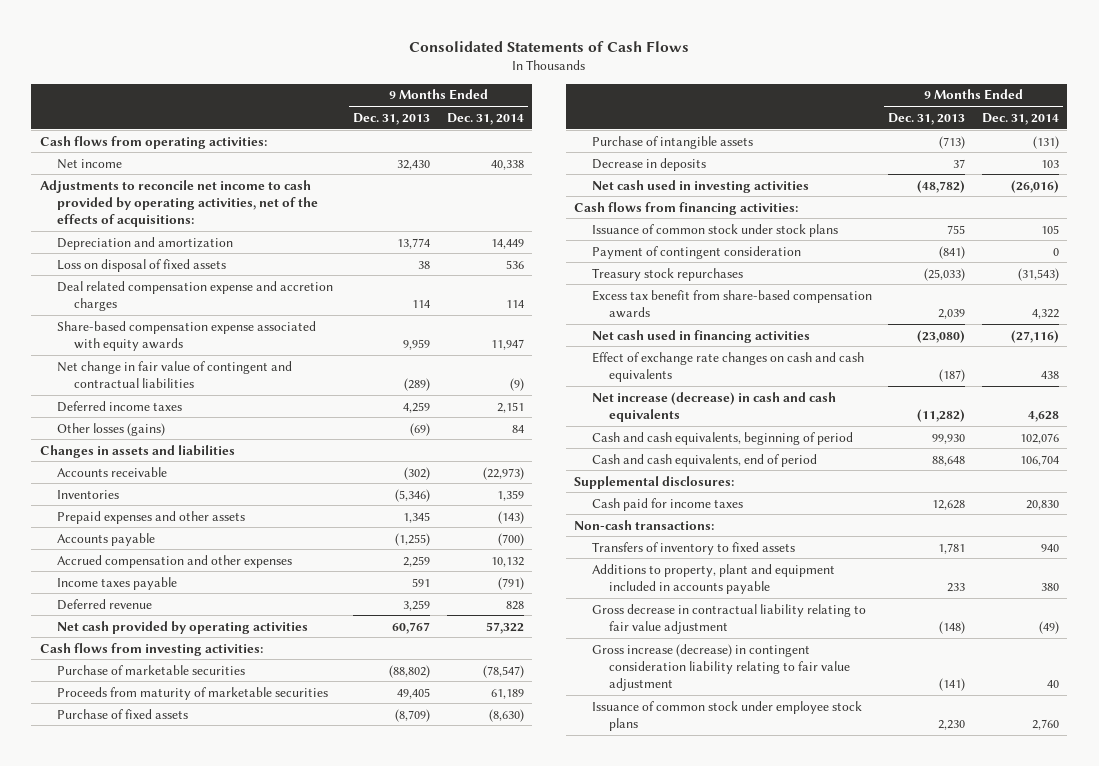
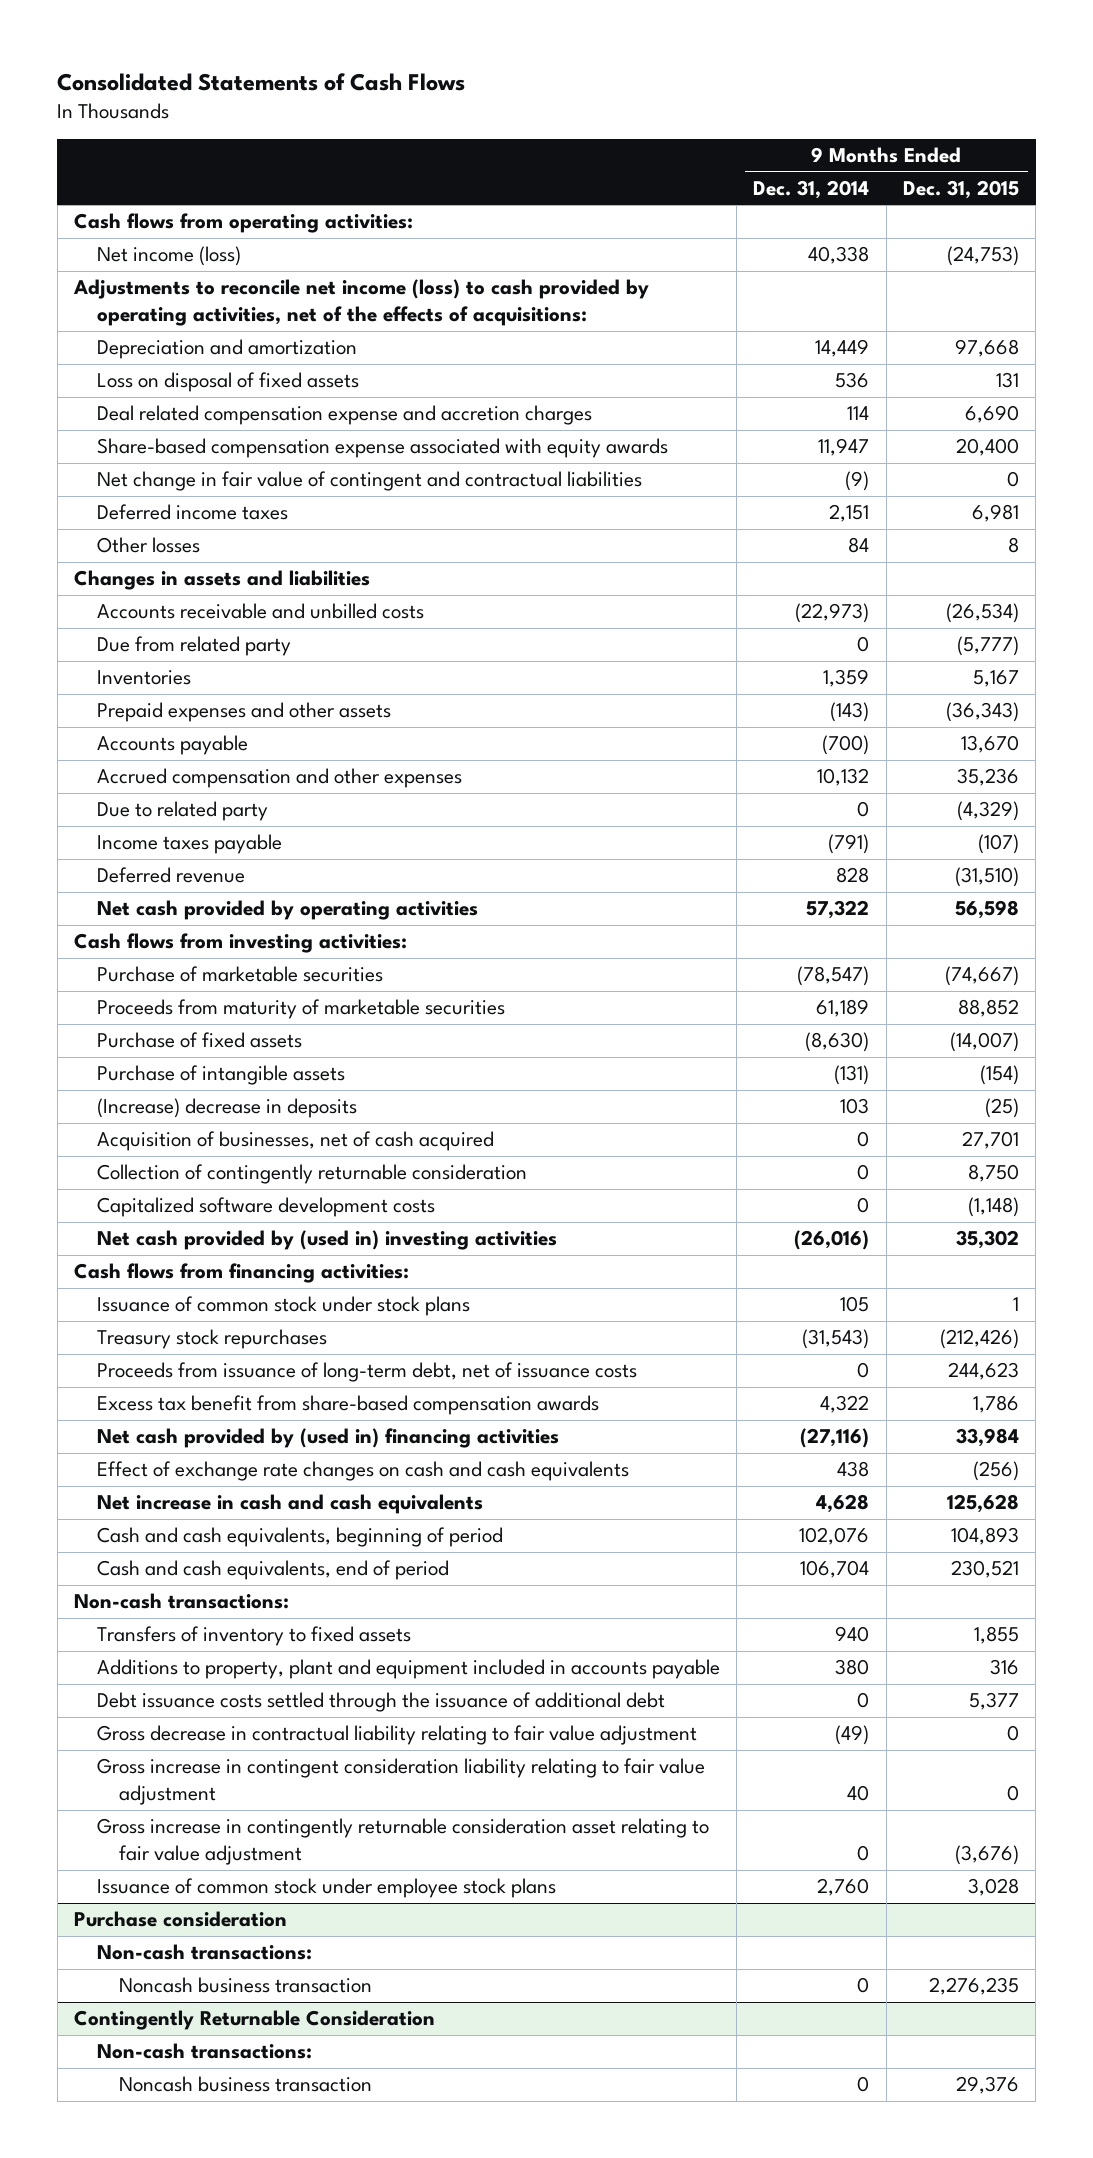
- | 9 Months Ended Dec. 31, 2013 | 9 Months Ended Dec. 31, 2014
+ | 9 Months Ended Dec. 31, 2014 | 9 Months Ended Dec. 31, 2015
- Net income | 32,430 | 40,338
- Adjustments to reconcile net income to cash provided by operating activities, net of the effects of acquisitions:
+ Net income (loss) | 40,338 | (24,753)
+ Adjustments to reconcile net income (loss) to cash provided by operating activities, net of the effects of acquisitions:
- Other losses (gains) | (69) | 84
+ Other losses | 84 | 8
- Accounts receivable | (302) | (22,973)
+ Accounts receivable and unbilled costs | (22,973) | (26,534)
+ Due from related party | 0 | (5,777)
+ Due to related party | 0 | (4,329)
- Decrease in deposits | 37 | 103
- Net cash used in investing activities | (48,782) | (26,016)
+ (Increase) decrease in deposits | 103 | (25)
+ Acquisition of businesses, net of cash acquired | 0 | 27,701
+ Collection of contingently returnable consideration | 0 | 8,750
+ Capitalized software development costs | 0 | (1,148)
+ Net cash provided by (used in) investing activities | (26,016) | 35,302
- Payment of contingent consideration | (841) | 0
+ Proceeds from issuance of long-term debt, net of issuance costs | 0 | 244,623
- Net cash used in financing activities | (23,080) | (27,116)
+ Net cash provided by (used in) financing activities | (27,116) | 33,984
- Net increase (decrease) in cash and cash equivalents | (11,282) | 4,628
+ Net increase in cash and cash equivalents | 4,628 | 125,628
- Supplemental disclosures:
- Cash paid for income taxes | 12,628 | 20,830
+ Debt issuance costs settled through the issuance of additional debt | 0 | 5,377
- Gross increase (decrease) in contingent consideration liability relating to fair value adjustment | (141) | 40
+ Gross increase in contingent consideration liability relating to fair value adjustment | 40 | 0
+ Gross increase in contingently returnable consideration asset relating to fair value adjustment | 0 | (3,676)
+ Purchase consideration
+ Non-cash transactions:
+ Noncash business transaction | 0 | 2,276,235
+ Contingently Returnable Consideration
+ Non-cash transactions:
+ Noncash business transaction | 0 | 29,376

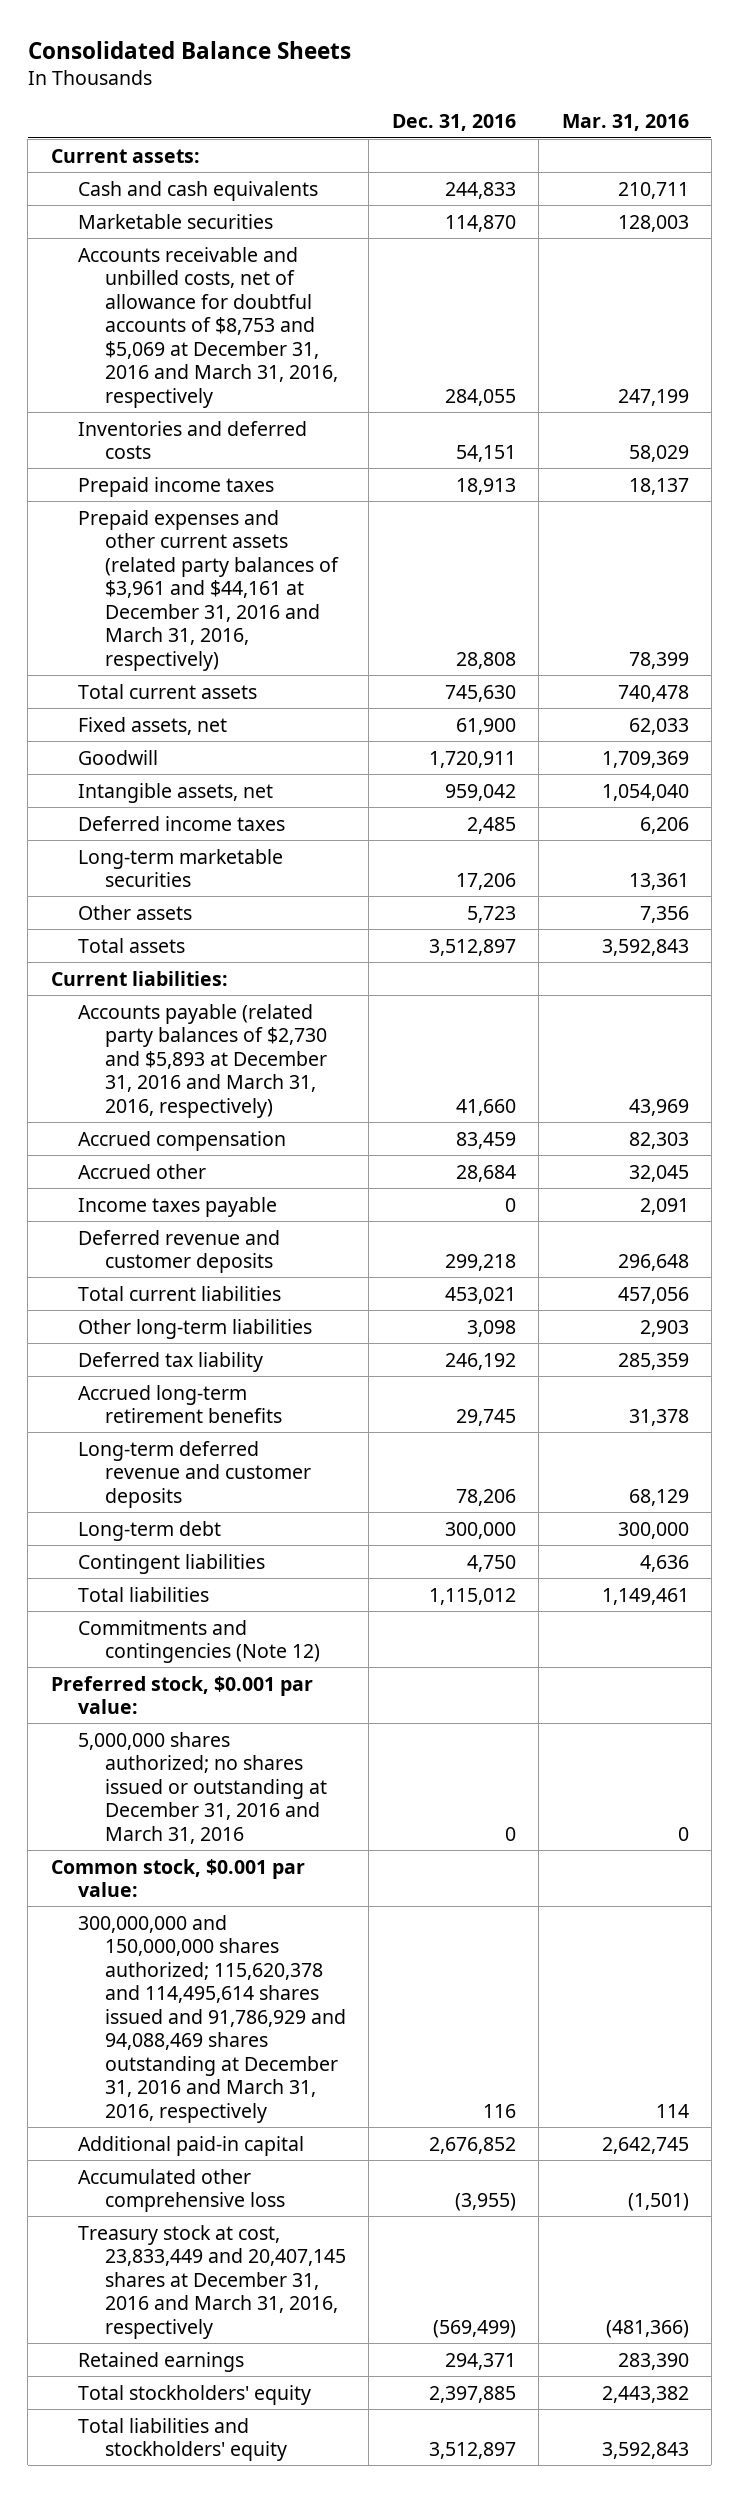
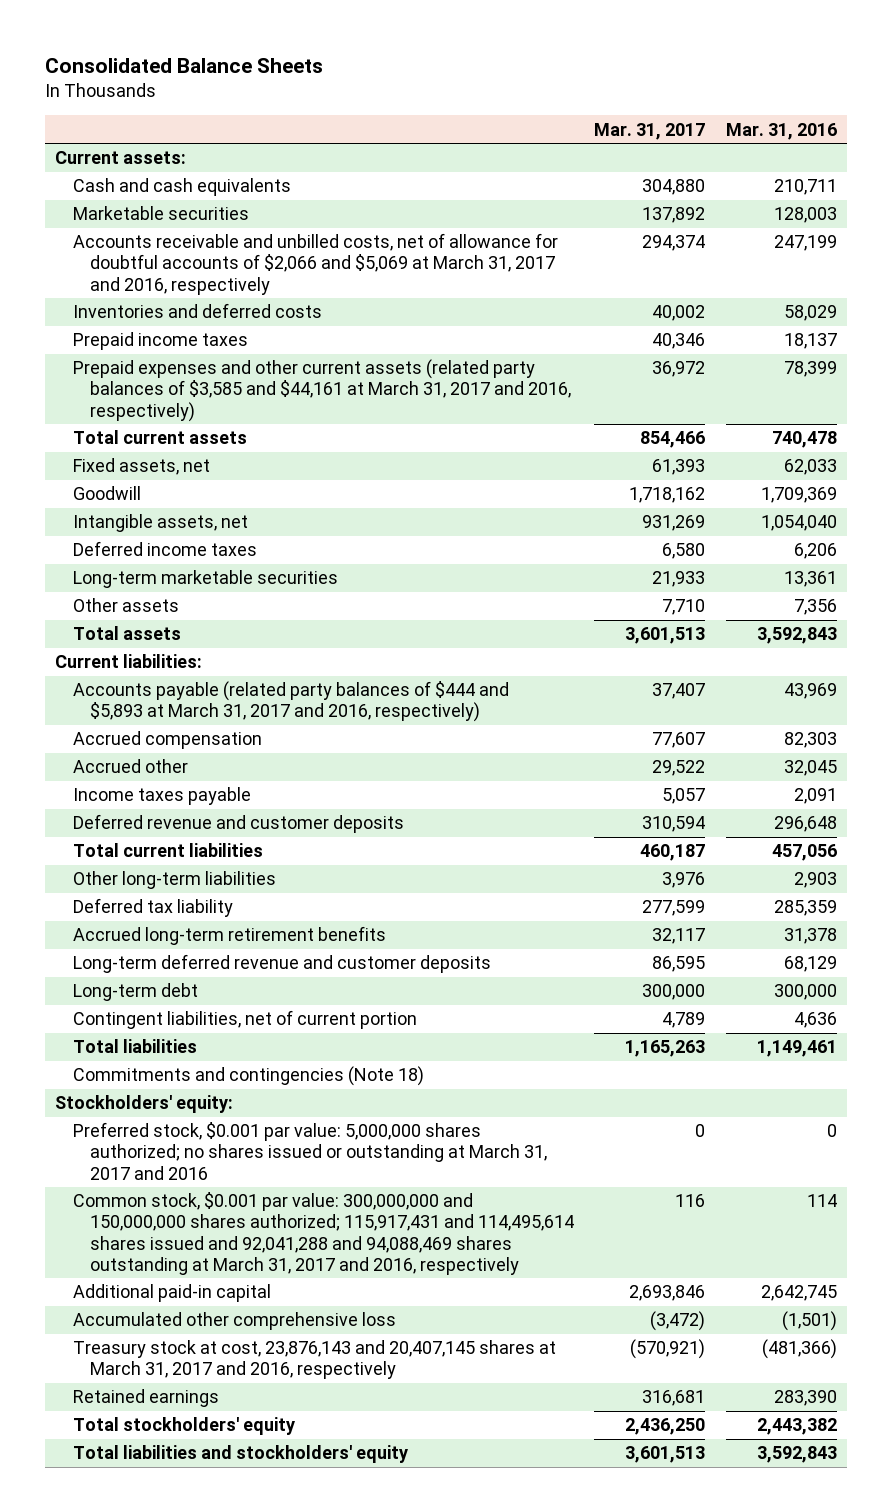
- | Dec. 31, 2016 | Mar. 31, 2016
+ | Mar. 31, 2017 | Mar. 31, 2016
- Accounts receivable and unbilled costs, net of allowance for doubtful accounts of $8,753 and $5,069 at December 31, 2016 and March 31, 2016, respectively | 284,055 | 247,199
+ Accounts receivable and unbilled costs, net of allowance for doubtful accounts of $2,066 and $5,069 at March 31, 2017 and 2016, respectively | 294,374 | 247,199
- Prepaid expenses and other current assets (related party balances of $3,961 and $44,161 at December 31, 2016 and March 31, 2016, respectively) | 28,808 | 78,399
+ Prepaid expenses and other current assets (related party balances of $3,585 and $44,161 at March 31, 2017 and 2016, respectively) | 36,972 | 78,399
- Accounts payable (related party balances of $2,730 and $5,893 at December 31, 2016 and March 31, 2016, respectively) | 41,660 | 43,969
+ Accounts payable (related party balances of $444 and $5,893 at March 31, 2017 and 2016, respectively) | 37,407 | 43,969
- Contingent liabilities | 4,750 | 4,636
+ Contingent liabilities, net of current portion | 4,789 | 4,636
- Commitments and contingencies (Note 12)
- Preferred stock, $0.001 par value:
- 5,000,000 shares authorized; no shares issued or outstanding at December 31, 2016 and March 31, 2016 | 0 | 0
- Common stock, $0.001 par value:
- 300,000,000 and 150,000,000 shares authorized; 115,620,378 and 114,495,614 shares issued and 91,786,929 and 94,088,469 shares outstanding at December 31, 2016 and March 31, 2016, respectively | 116 | 114
+ Commitments and contingencies (Note 18)
+ Stockholders' equity:
+ Preferred stock, $0.001 par value: 5,000,000 shares authorized; no shares issued or outstanding at March 31, 2017 and 2016 | 0 | 0
+ Common stock, $0.001 par value: 300,000,000 and 150,000,000 shares authorized; 115,917,431 and 114,495,614 shares issued and 92,041,288 and 94,088,469 shares outstanding at March 31, 2017 and 2016, respectively | 116 | 114
- Treasury stock at cost, 23,833,449 and 20,407,145 shares at December 31, 2016 and March 31, 2016, respectively | (569,499) | (481,366)
+ Treasury stock at cost, 23,876,143 and 20,407,145 shares at March 31, 2017 and 2016, respectively | (570,921) | (481,366)

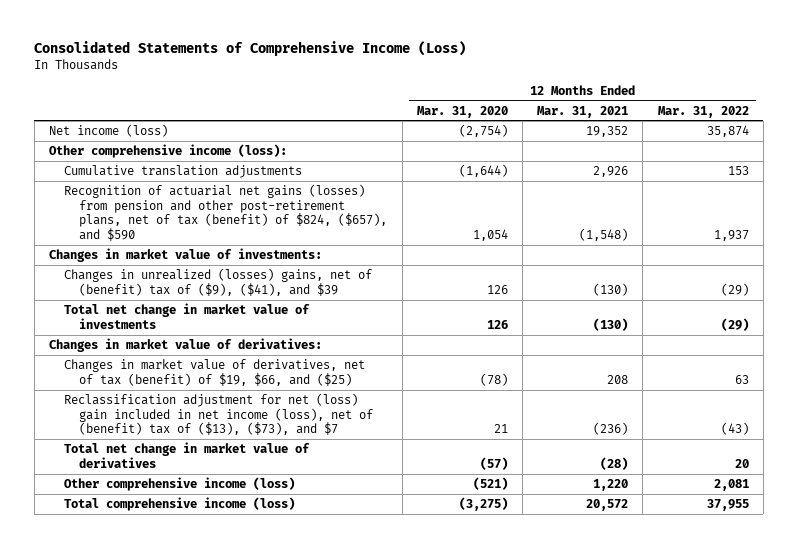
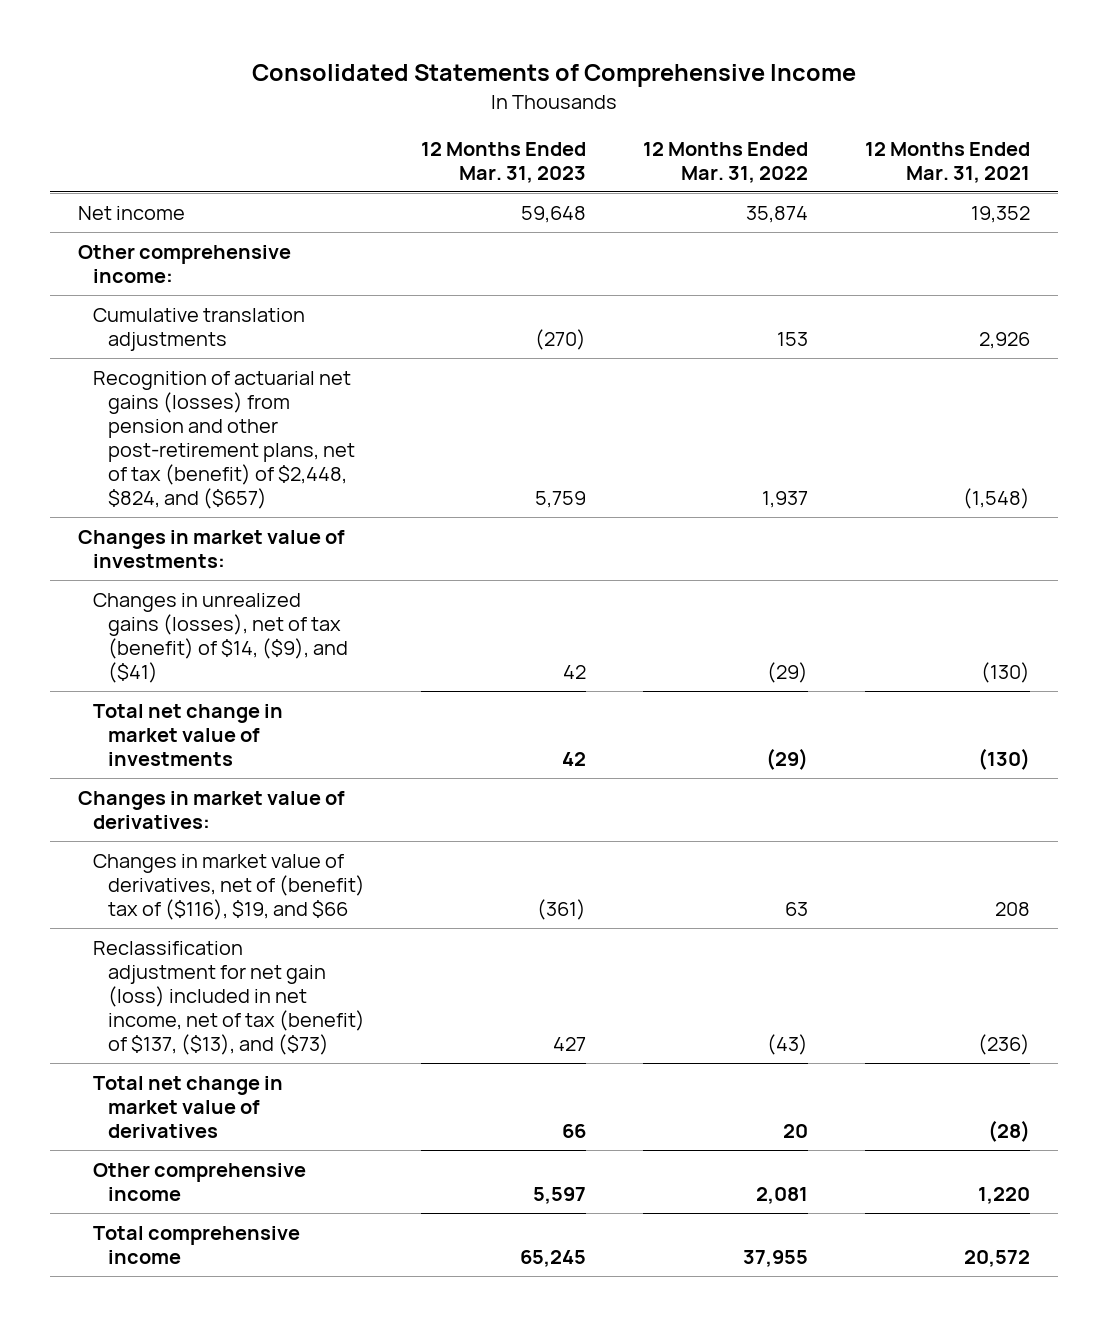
- Consolidated Statements of Comprehensive Income (Loss)
+ Consolidated Statements of Comprehensive Income
- | 12 Months Ended Mar. 31, 2020 | 12 Months Ended Mar. 31, 2021 | 12 Months Ended Mar. 31, 2022
+ | 12 Months Ended Mar. 31, 2023 | 12 Months Ended Mar. 31, 2022 | 12 Months Ended Mar. 31, 2021
- Net income (loss) | (2,754) | 19,352 | 35,874
- Other comprehensive income (loss):
+ Net income | 59,648 | 35,874 | 19,352
+ Other comprehensive income:
- Recognition of actuarial net gains (losses) from pension and other post-retirement plans, net of tax (benefit) of $824, ($657), and $590 | 1,054 | (1,548) | 1,937
+ Recognition of actuarial net gains (losses) from pension and other post-retirement plans, net of tax (benefit) of $2,448, $824, and ($657) | 5,759 | 1,937 | (1,548)
- Changes in unrealized (losses) gains, net of (benefit) tax of ($9), ($41), and $39 | 126 | (130) | (29)
+ Changes in unrealized gains (losses), net of tax (benefit) of $14, ($9), and ($41) | 42 | (29) | (130)
- Changes in market value of derivatives, net of tax (benefit) of $19, $66, and ($25) | (78) | 208 | 63
- Reclassification adjustment for net (loss) gain included in net income (loss), net of (benefit) tax of ($13), ($73), and $7 | 21 | (236) | (43)
+ Changes in market value of derivatives, net of (benefit) tax of ($116), $19, and $66 | (361) | 63 | 208
+ Reclassification adjustment for net gain (loss) included in net income, net of tax (benefit) of $137, ($13), and ($73) | 427 | (43) | (236)
- Other comprehensive income (loss) | (521) | 1,220 | 2,081
- Total comprehensive income (loss) | (3,275) | 20,572 | 37,955
+ Other comprehensive income | 5,597 | 2,081 | 1,220
+ Total comprehensive income | 65,245 | 37,955 | 20,572

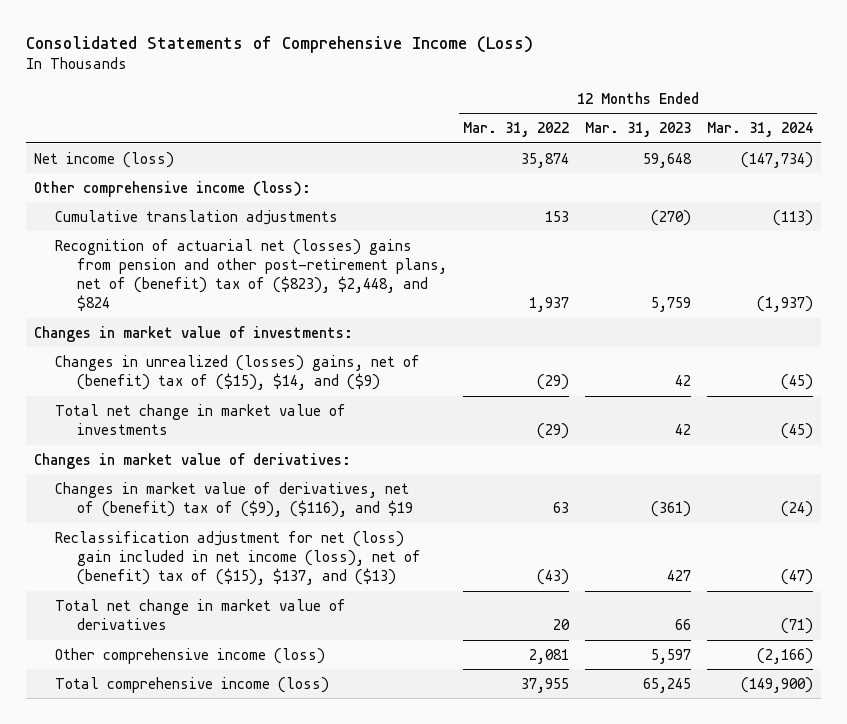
- Consolidated Statements of Comprehensive Income
+ Consolidated Statements of Comprehensive Income (Loss)
- | 12 Months Ended Mar. 31, 2023 | 12 Months Ended Mar. 31, 2022 | 12 Months Ended Mar. 31, 2021
+ | 12 Months Ended Mar. 31, 2022 | 12 Months Ended Mar. 31, 2023 | 12 Months Ended Mar. 31, 2024
- Net income | 59,648 | 35,874 | 19,352
- Other comprehensive income:
+ Net income (loss) | 35,874 | 59,648 | (147,734)
+ Other comprehensive income (loss):
- Recognition of actuarial net gains (losses) from pension and other post-retirement plans, net of tax (benefit) of $2,448, $824, and ($657) | 5,759 | 1,937 | (1,548)
+ Recognition of actuarial net (losses) gains from pension and other post-retirement plans, net of (benefit) tax of ($823), $2,448, and $824 | 1,937 | 5,759 | (1,937)
- Changes in unrealized gains (losses), net of tax (benefit) of $14, ($9), and ($41) | 42 | (29) | (130)
+ Changes in unrealized (losses) gains, net of (benefit) tax of ($15), $14, and ($9) | (29) | 42 | (45)
- Changes in market value of derivatives, net of (benefit) tax of ($116), $19, and $66 | (361) | 63 | 208
- Reclassification adjustment for net gain (loss) included in net income, net of tax (benefit) of $137, ($13), and ($73) | 427 | (43) | (236)
+ Changes in market value of derivatives, net of (benefit) tax of ($9), ($116), and $19 | 63 | (361) | (24)
+ Reclassification adjustment for net (loss) gain included in net income (loss), net of (benefit) tax of ($15), $137, and ($13) | (43) | 427 | (47)
- Other comprehensive income | 5,597 | 2,081 | 1,220
- Total comprehensive income | 65,245 | 37,955 | 20,572
+ Other comprehensive income (loss) | 2,081 | 5,597 | (2,166)
+ Total comprehensive income (loss) | 37,955 | 65,245 | (149,900)

